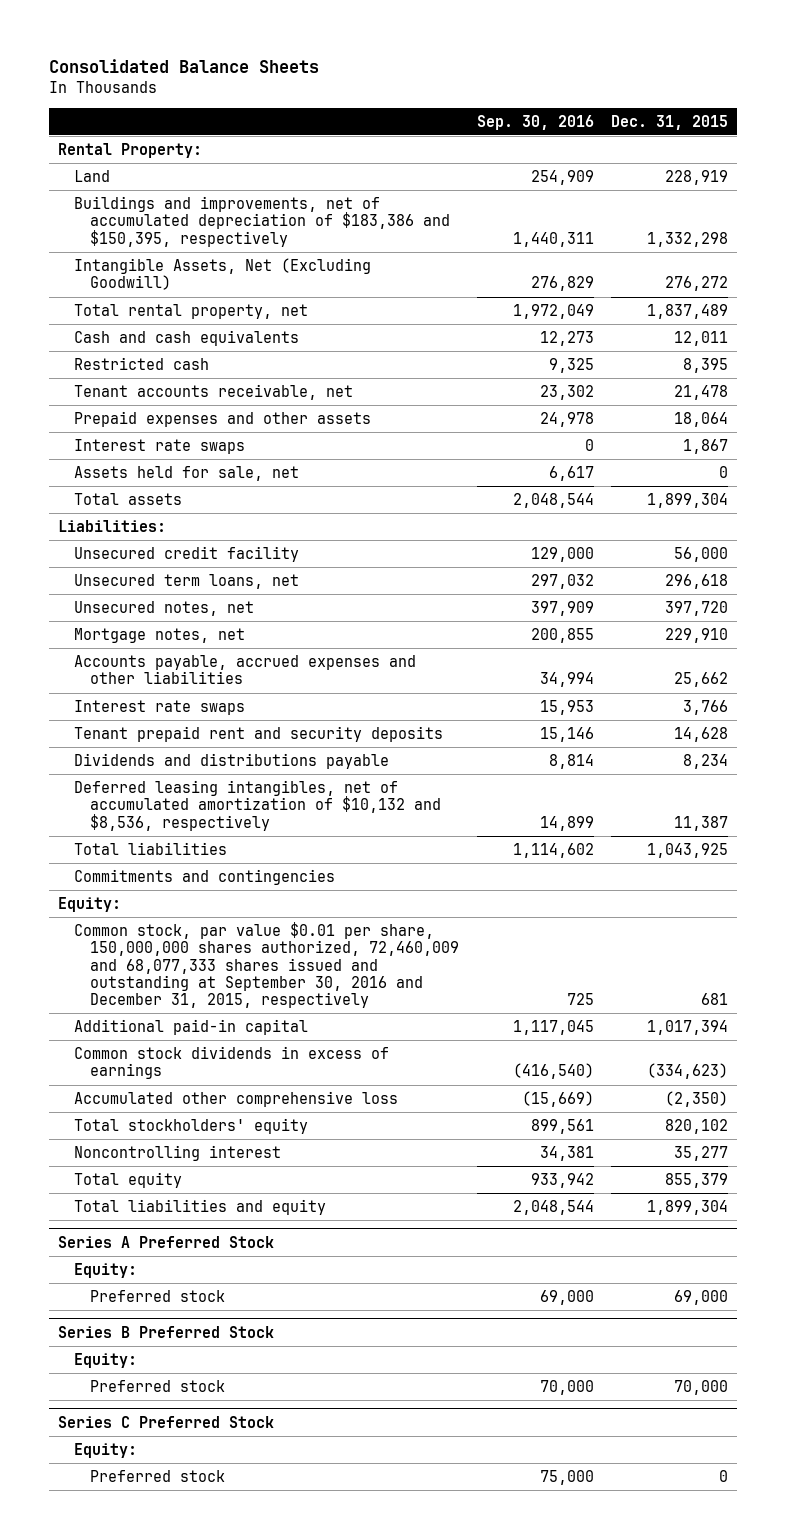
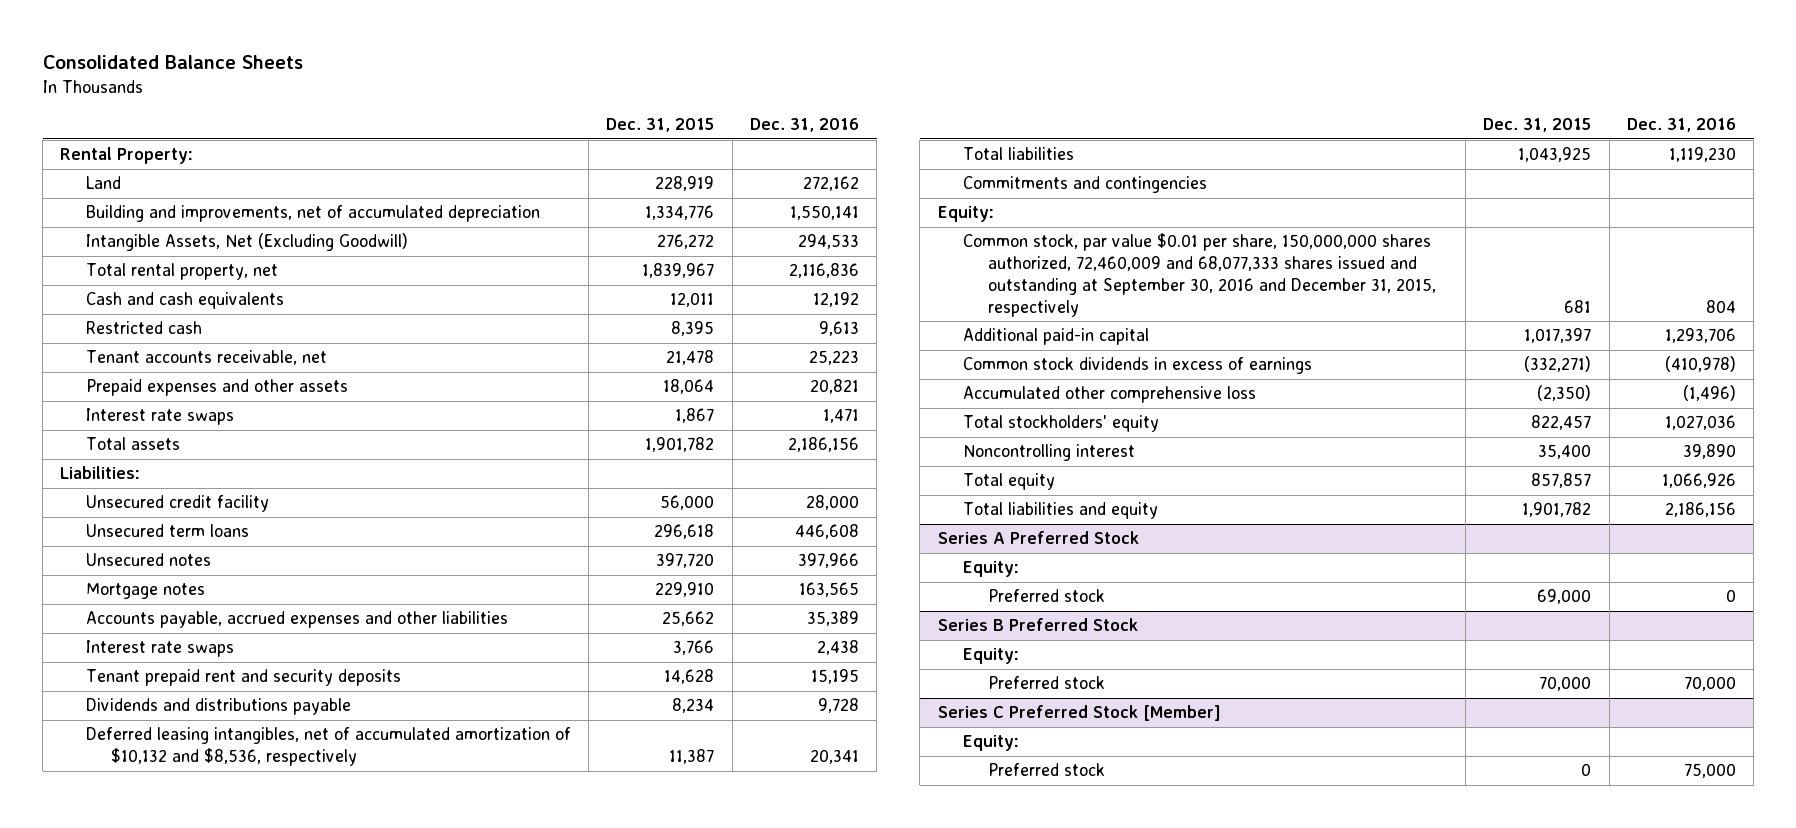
- | Sep. 30, 2016 | Dec. 31, 2015
+ | Dec. 31, 2015 | Dec. 31, 2016
- Buildings and improvements, net of accumulated depreciation of $183,386 and $150,395, respectively | 1,440,311 | 1,332,298
+ Building and improvements, net of accumulated depreciation | 1,334,776 | 1,550,141
- Total rental property, net | 1,972,049 | 1,837,489
+ Total rental property, net | 1,839,967 | 2,116,836
- Assets held for sale, net | 6,617 | 0
- Total assets | 2,048,544 | 1,899,304
+ Total assets | 1,901,782 | 2,186,156
- Unsecured term loans, net | 297,032 | 296,618
- Unsecured notes, net | 397,909 | 397,720
- Mortgage notes, net | 200,855 | 229,910
+ Unsecured term loans | 296,618 | 446,608
+ Unsecured notes | 397,720 | 397,966
+ Mortgage notes | 229,910 | 163,565
- Additional paid-in capital | 1,117,045 | 1,017,394
- Common stock dividends in excess of earnings | (416,540) | (334,623)
+ Additional paid-in capital | 1,017,397 | 1,293,706
+ Common stock dividends in excess of earnings | (332,271) | (410,978)
- Total stockholders' equity | 899,561 | 820,102
- Noncontrolling interest | 34,381 | 35,277
- Total equity | 933,942 | 855,379
- Total liabilities and equity | 2,048,544 | 1,899,304
+ Total stockholders' equity | 822,457 | 1,027,036
+ Noncontrolling interest | 35,400 | 39,890
+ Total equity | 857,857 | 1,066,926
+ Total liabilities and equity | 1,901,782 | 2,186,156
- Series C Preferred Stock
+ Series C Preferred Stock [Member]

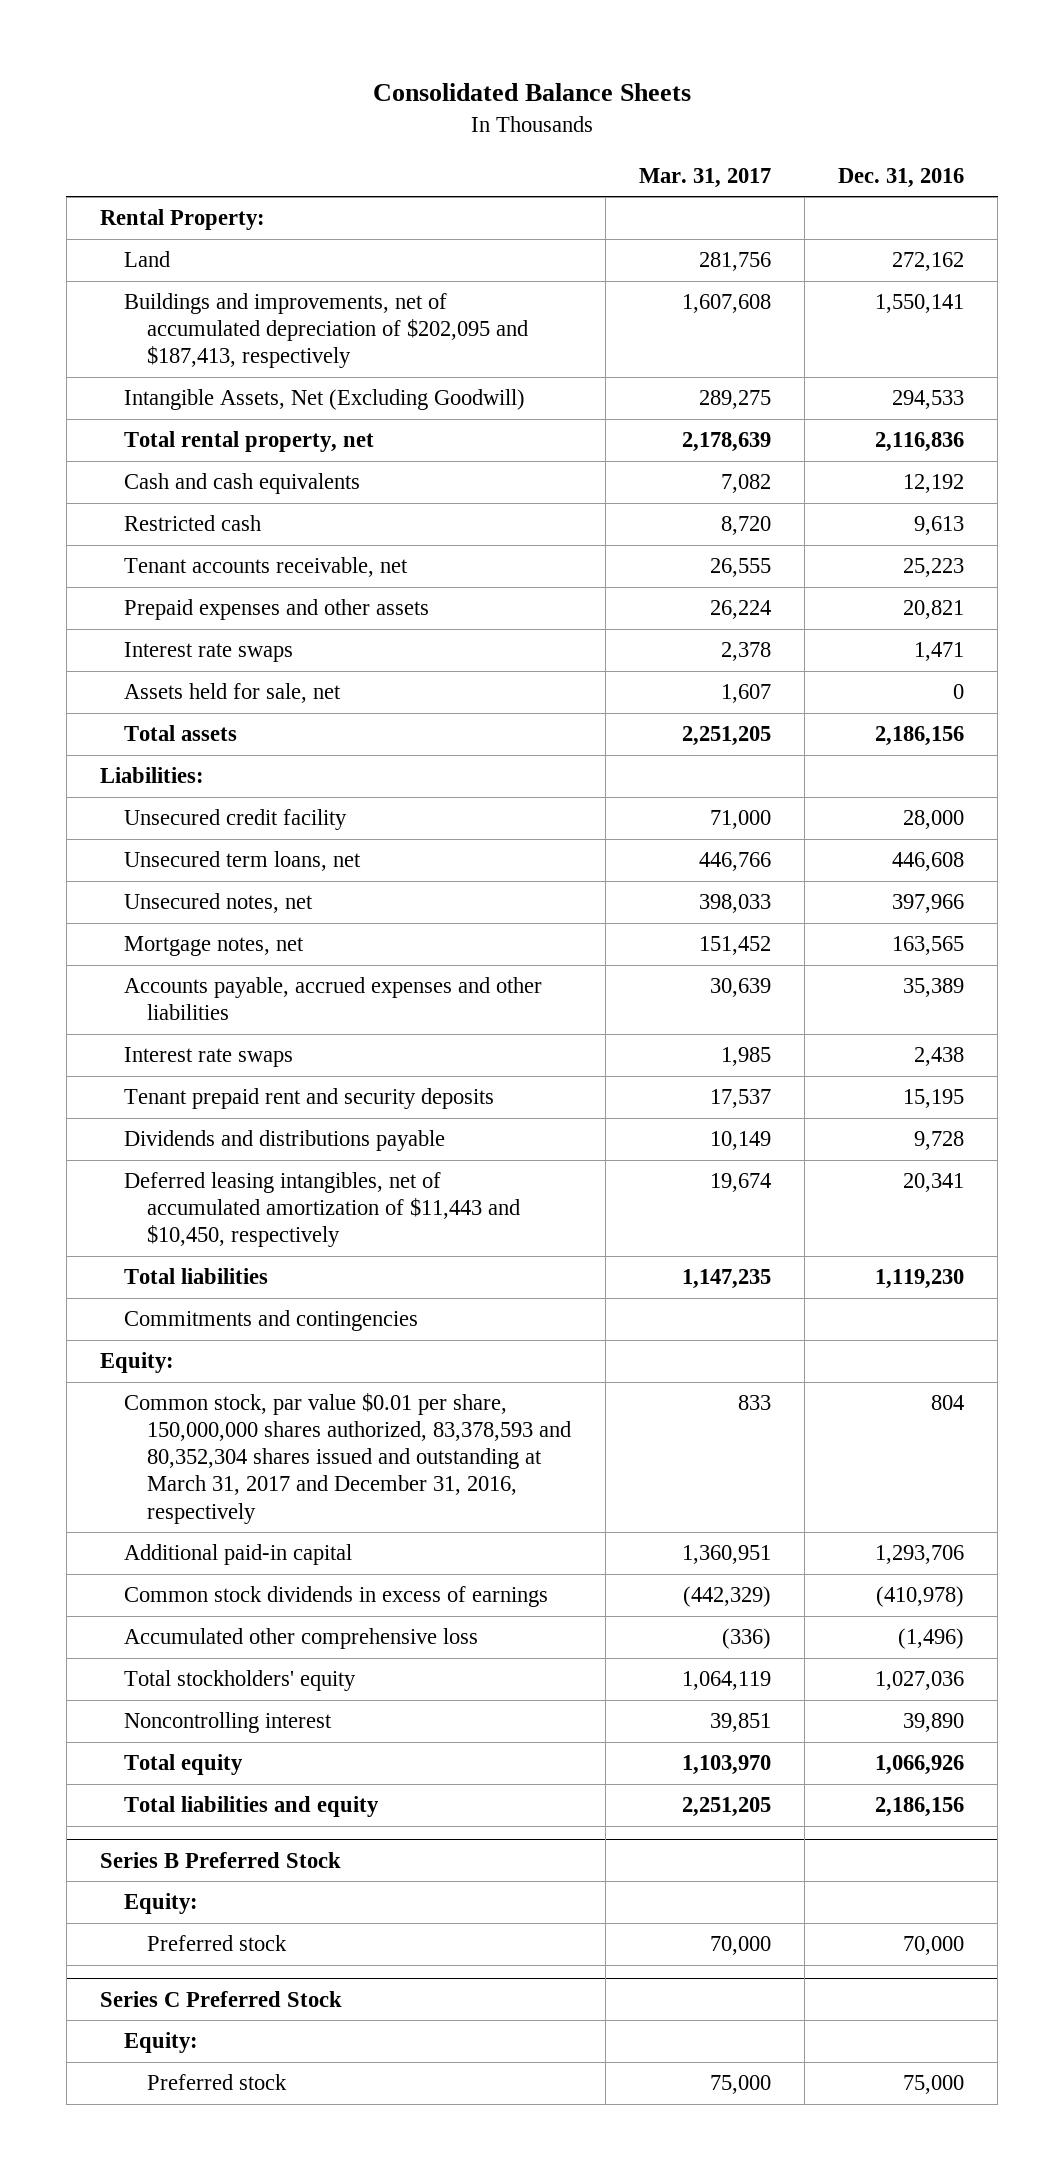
- | Dec. 31, 2015 | Dec. 31, 2016
+ | Mar. 31, 2017 | Dec. 31, 2016
- Building and improvements, net of accumulated depreciation | 1,334,776 | 1,550,141
+ Buildings and improvements, net of accumulated depreciation of $202,095 and $187,413, respectively | 1,607,608 | 1,550,141
+ Assets held for sale, net | 1,607 | 0
- Unsecured term loans | 296,618 | 446,608
- Unsecured notes | 397,720 | 397,966
- Mortgage notes | 229,910 | 163,565
+ Unsecured term loans, net | 446,766 | 446,608
+ Unsecured notes, net | 398,033 | 397,966
+ Mortgage notes, net | 151,452 | 163,565
- Deferred leasing intangibles, net of accumulated amortization of $10,132 and $8,536, respectively | 11,387 | 20,341
+ Deferred leasing intangibles, net of accumulated amortization of $11,443 and $10,450, respectively | 19,674 | 20,341
- Common stock, par value $0.01 per share, 150,000,000 shares authorized, 72,460,009 and 68,077,333 shares issued and outstanding at September 30, 2016 and December 31, 2015, respectively | 681 | 804
+ Common stock, par value $0.01 per share, 150,000,000 shares authorized, 83,378,593 and 80,352,304 shares issued and outstanding at March 31, 2017 and December 31, 2016, respectively | 833 | 804
- Series A Preferred Stock
- Equity:
- Preferred stock | 69,000 | 0
- Series C Preferred Stock [Member]
+ Series C Preferred Stock

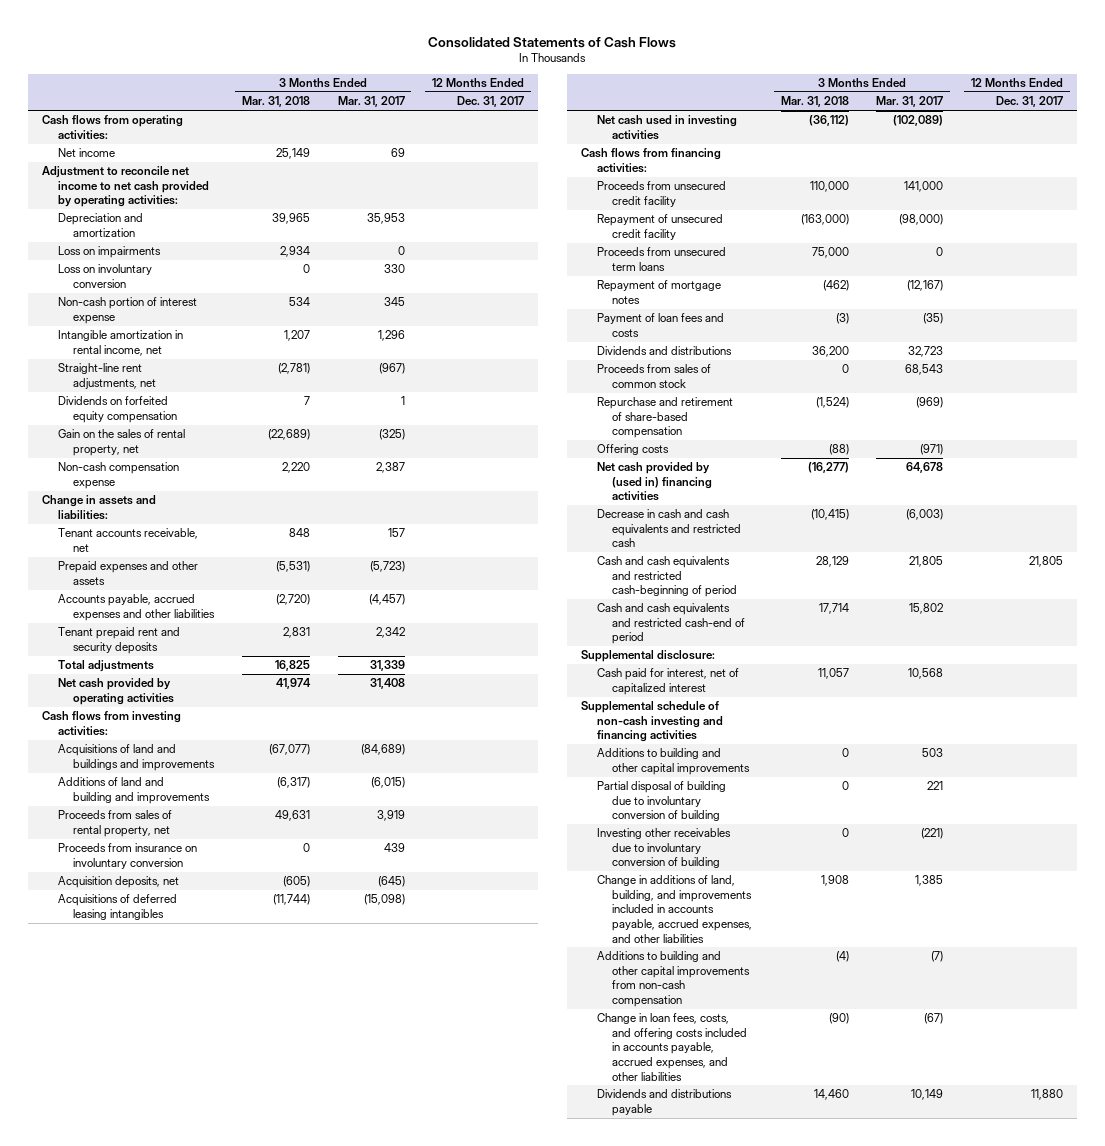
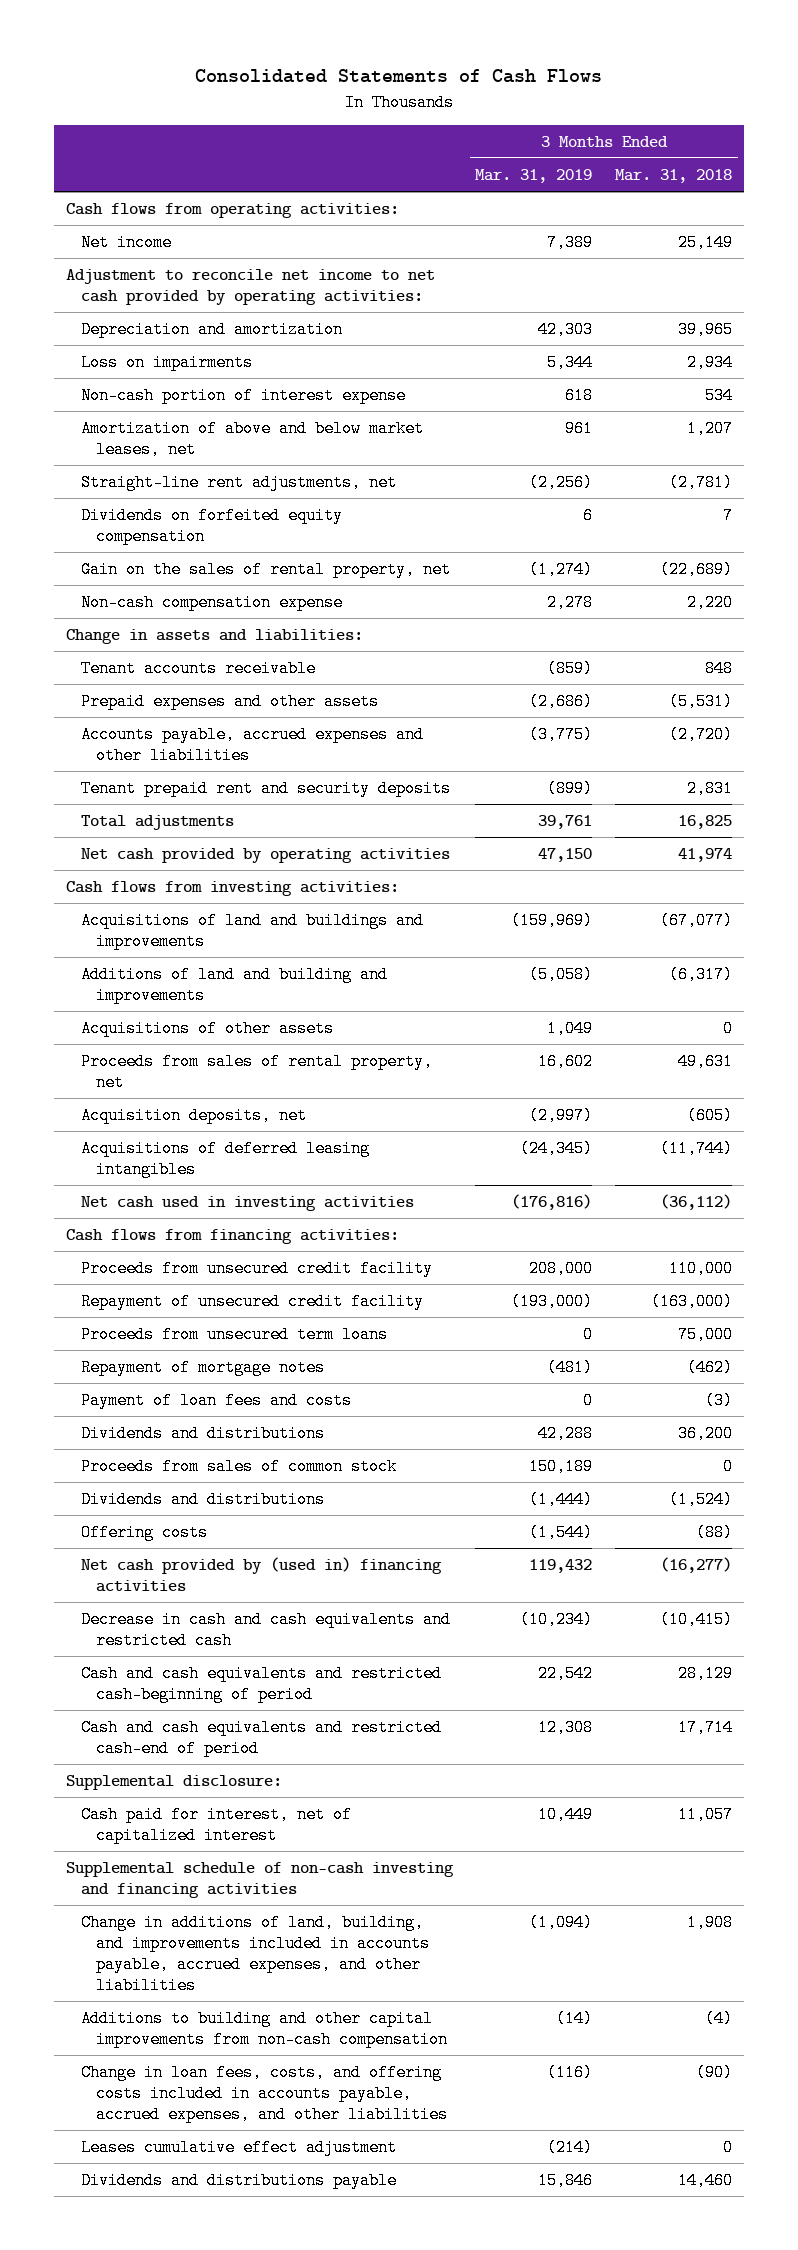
- | 3 Months Ended Mar. 31, 2018 | 3 Months Ended Mar. 31, 2017 | 12 Months Ended Dec. 31, 2017
+ | 3 Months Ended Mar. 31, 2019 | 3 Months Ended Mar. 31, 2018
- Loss on involuntary conversion | 0 | 330 |
- Intangible amortization in rental income, net | 1,207 | 1,296 |
+ Amortization of above and below market leases, net | 961 | 1,207
- Tenant accounts receivable, net | 848 | 157 |
+ Tenant accounts receivable | (859) | 848
+ Acquisitions of other assets | 1,049 | 0
- Proceeds from insurance on involuntary conversion | 0 | 439 |
- Repurchase and retirement of share-based compensation | (1,524) | (969) |
+ Dividends and distributions | (1,444) | (1,524)
- Additions to building and other capital improvements | 0 | 503 |
- Partial disposal of building due to involuntary conversion of building | 0 | 221 |
- Investing other receivables due to involuntary conversion of building | 0 | (221) |
+ Leases cumulative effect adjustment | (214) | 0

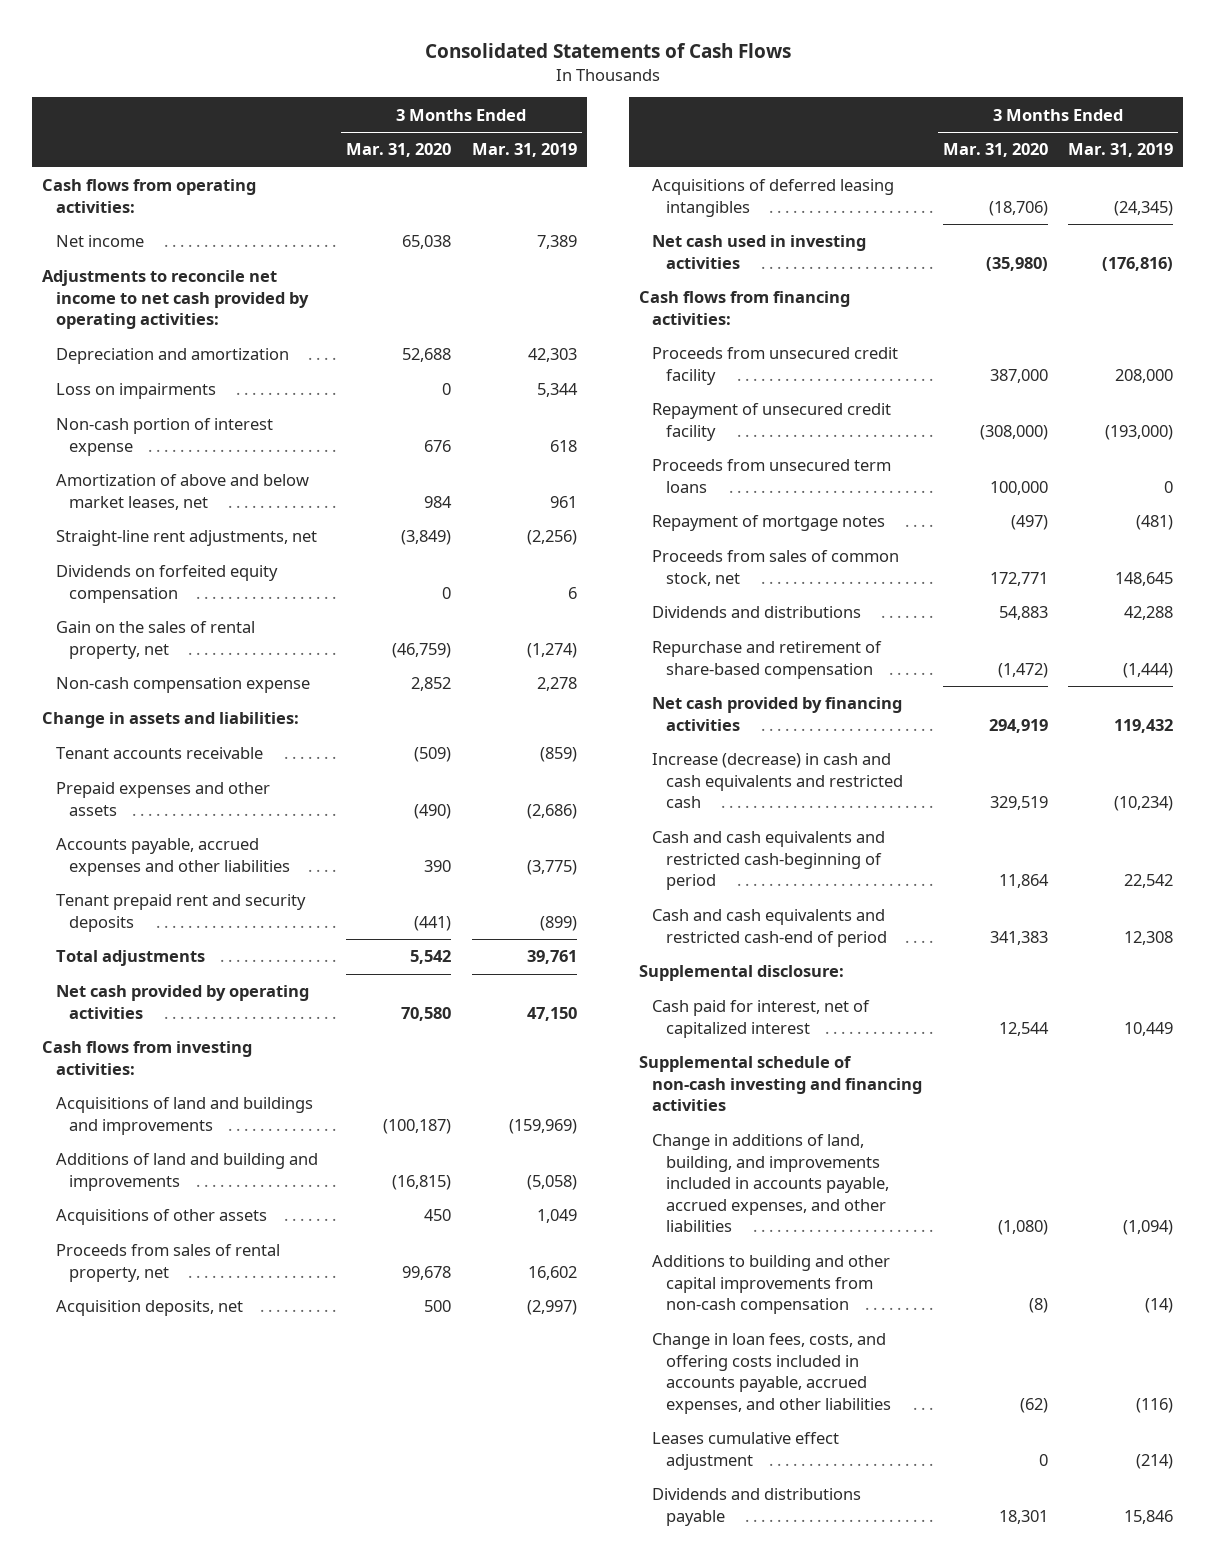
- | 3 Months Ended Mar. 31, 2019 | 3 Months Ended Mar. 31, 2018
+ | 3 Months Ended Mar. 31, 2020 | 3 Months Ended Mar. 31, 2019
- Adjustment to reconcile net income to net cash provided by operating activities:
+ Adjustments to reconcile net income to net cash provided by operating activities:
- Payment of loan fees and costs | 0 | (3)
+ Proceeds from sales of common stock, net | 172,771 | 148,645
- Proceeds from sales of common stock | 150,189 | 0
- Dividends and distributions | (1,444) | (1,524)
- Offering costs | (1,544) | (88)
- Net cash provided by (used in) financing activities | 119,432 | (16,277)
- Decrease in cash and cash equivalents and restricted cash | (10,234) | (10,415)
+ Repurchase and retirement of share-based compensation | (1,472) | (1,444)
+ Net cash provided by financing activities | 294,919 | 119,432
+ Increase (decrease) in cash and cash equivalents and restricted cash | 329,519 | (10,234)

